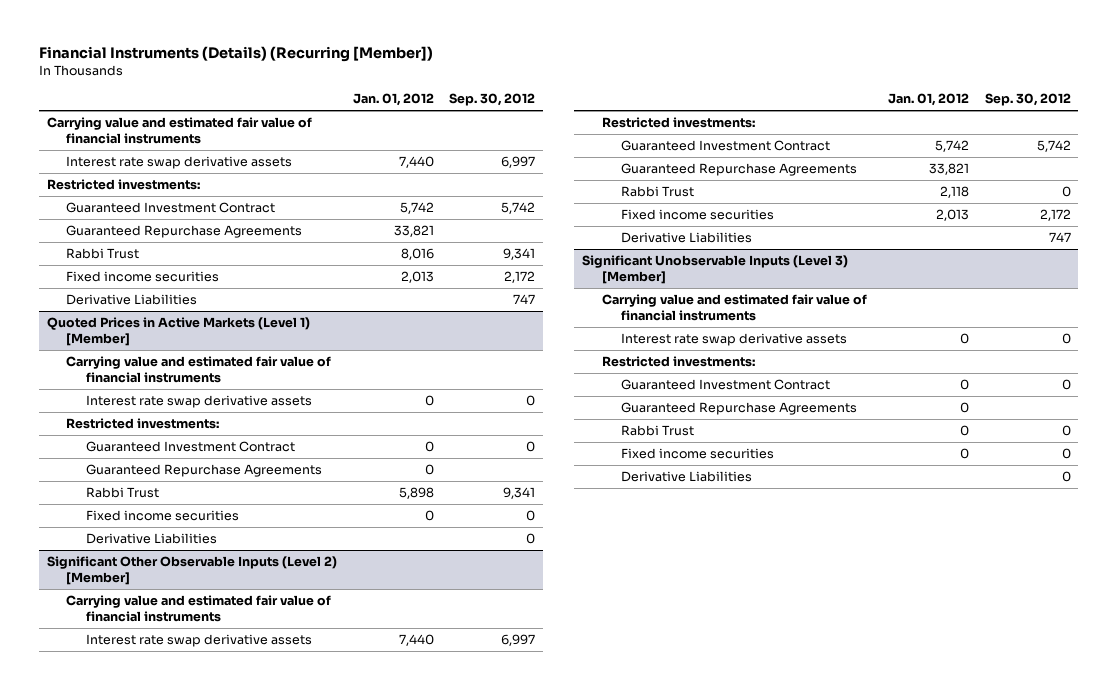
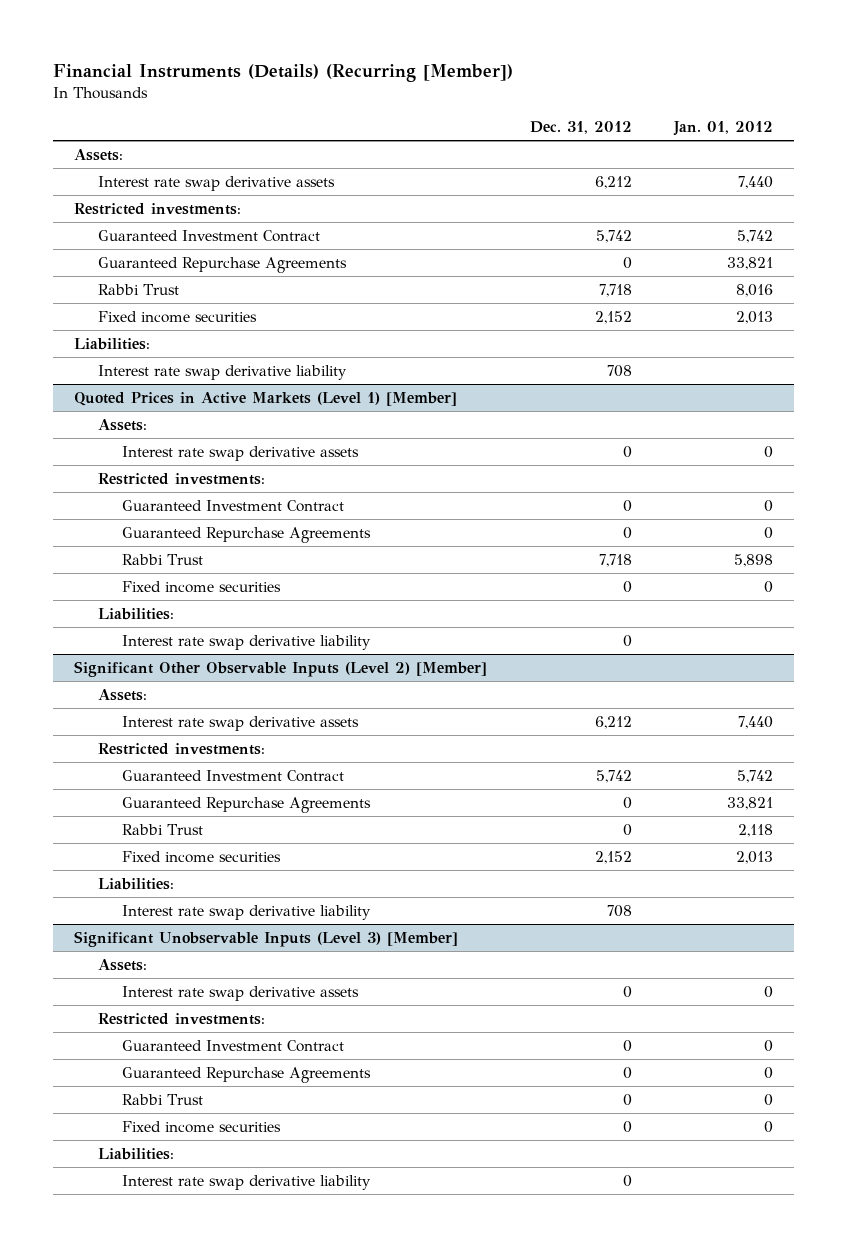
- | Jan. 01, 2012 | Sep. 30, 2012
+ | Dec. 31, 2012 | Jan. 01, 2012
- Carrying value and estimated fair value of financial instruments
+ Assets:
- Derivative Liabilities | | 747
+ Liabilities:
+ Interest rate swap derivative liability | 708 |
@ Quoted Prices in Active Markets (Level 1) [Member]
- Carrying value and estimated fair value of financial instruments
+ Assets:
- Derivative Liabilities | | 0
+ Liabilities:
+ Interest rate swap derivative liability | 0 |
@ Significant Other Observable Inputs (Level 2) [Member]
- Carrying value and estimated fair value of financial instruments
+ Assets:
- Derivative Liabilities | | 747
+ Liabilities:
+ Interest rate swap derivative liability | 708 |
@ Significant Unobservable Inputs (Level 3) [Member]
- Carrying value and estimated fair value of financial instruments
+ Assets:
- Derivative Liabilities | | 0
+ Liabilities:
+ Interest rate swap derivative liability | 0 |

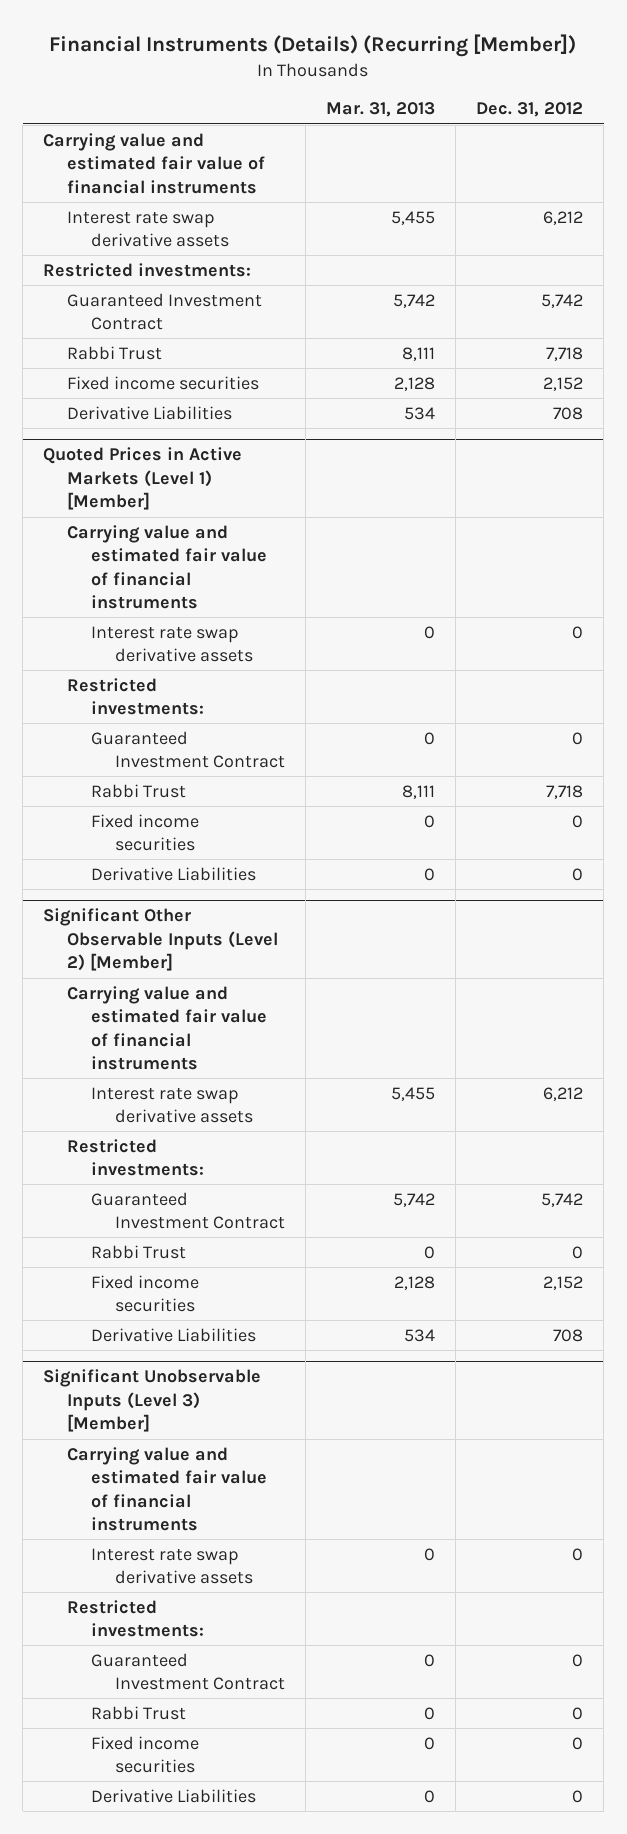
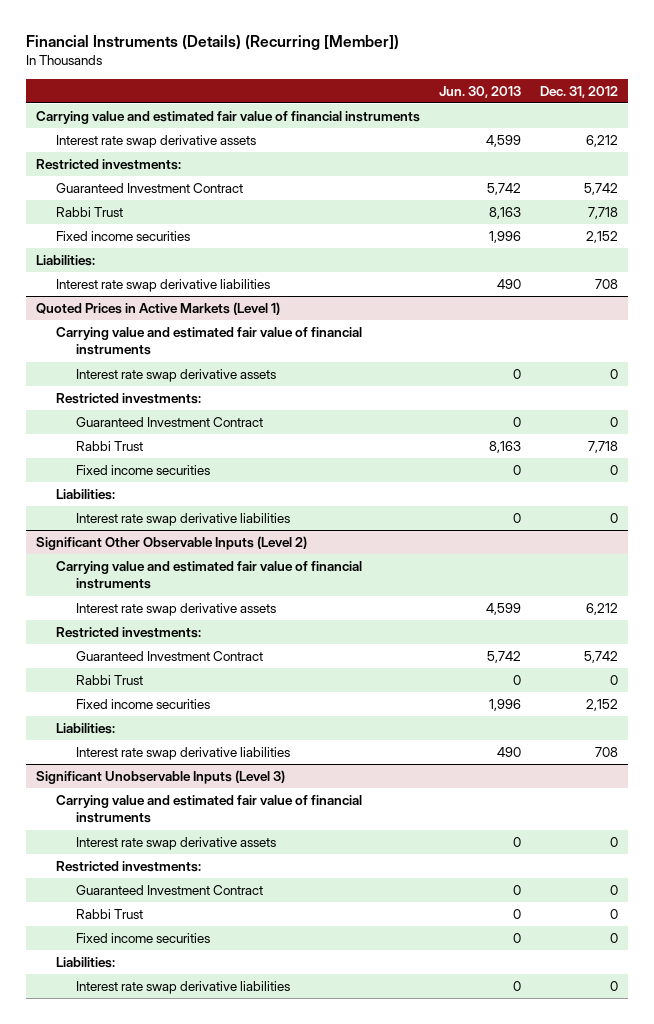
- | Mar. 31, 2013 | Dec. 31, 2012
+ | Jun. 30, 2013 | Dec. 31, 2012
- Derivative Liabilities | 534 | 708
- Quoted Prices in Active Markets (Level 1) [Member]
+ Liabilities:
+ Interest rate swap derivative liabilities | 490 | 708
+ Quoted Prices in Active Markets (Level 1)
- Derivative Liabilities | 0 | 0
- Significant Other Observable Inputs (Level 2) [Member]
+ Liabilities:
+ Interest rate swap derivative liabilities | 0 | 0
+ Significant Other Observable Inputs (Level 2)
- Derivative Liabilities | 534 | 708
- Significant Unobservable Inputs (Level 3) [Member]
+ Liabilities:
+ Interest rate swap derivative liabilities | 490 | 708
+ Significant Unobservable Inputs (Level 3)
- Derivative Liabilities | 0 | 0
+ Liabilities:
+ Interest rate swap derivative liabilities | 0 | 0

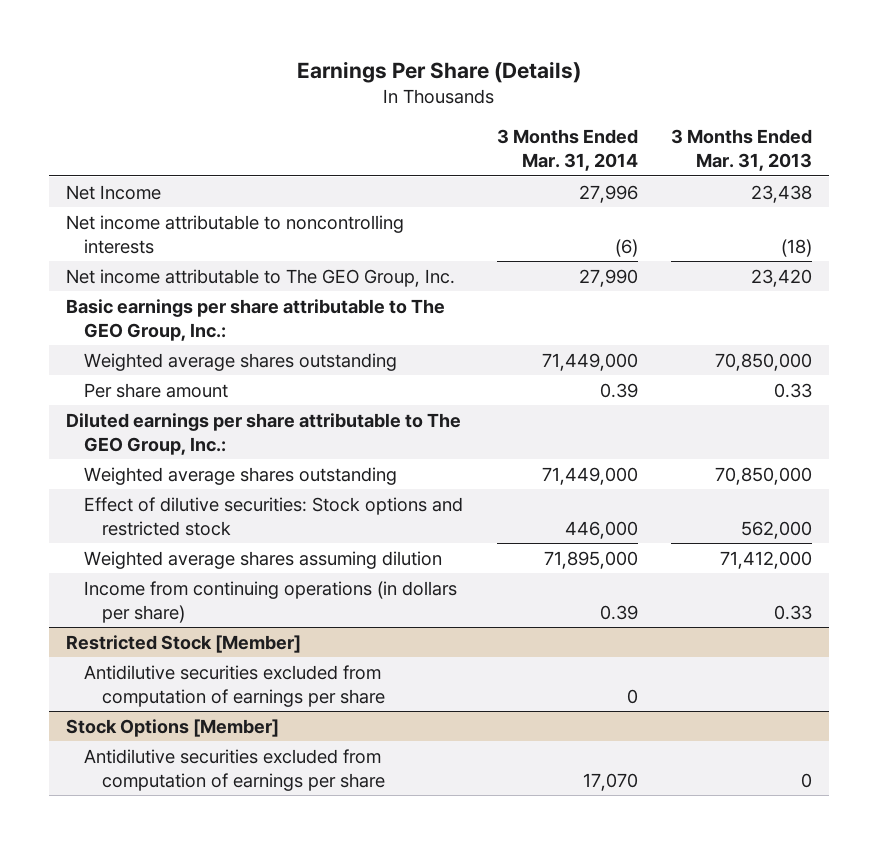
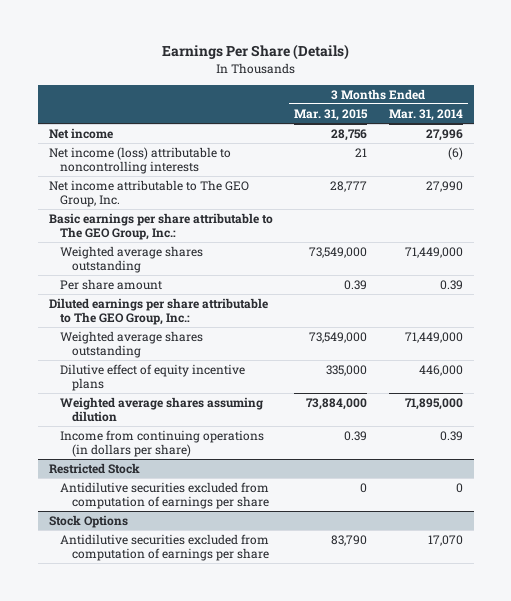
- | 3 Months Ended Mar. 31, 2014 | 3 Months Ended Mar. 31, 2013
+ | 3 Months Ended Mar. 31, 2015 | 3 Months Ended Mar. 31, 2014
- Net Income | 27,996 | 23,438
- Net income attributable to noncontrolling interests | (6) | (18)
+ Net income | 28,756 | 27,996
+ Net income (loss) attributable to noncontrolling interests | 21 | (6)
- Effect of dilutive securities: Stock options and restricted stock | 446,000 | 562,000
+ Dilutive effect of equity incentive plans | 335,000 | 446,000
- Restricted Stock [Member]
+ Restricted Stock
- Stock Options [Member]
+ Stock Options

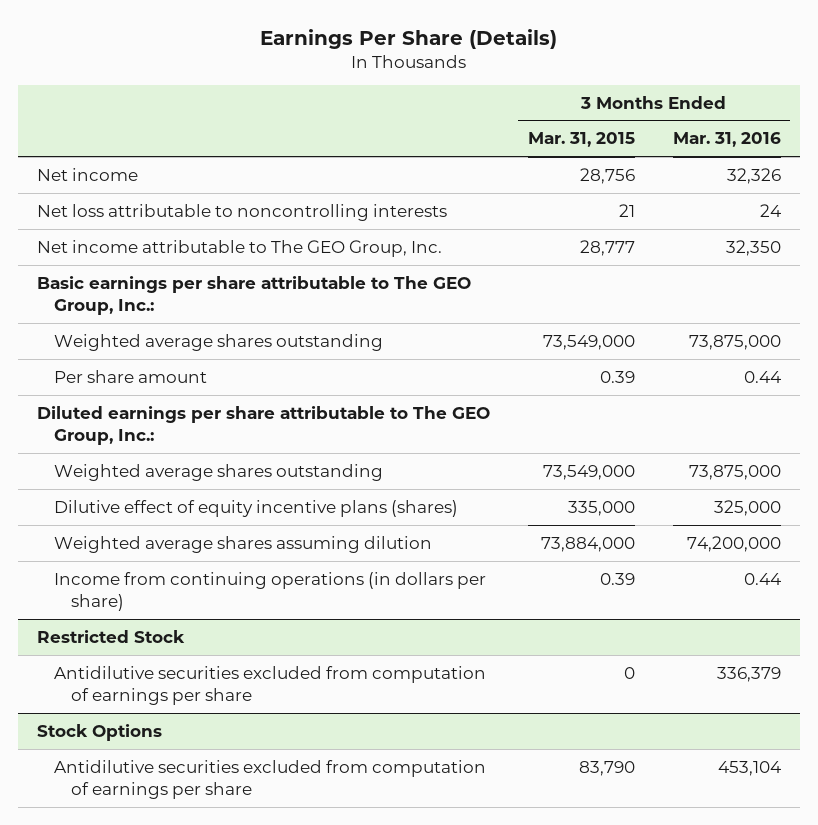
- | 3 Months Ended Mar. 31, 2015 | 3 Months Ended Mar. 31, 2014
+ | 3 Months Ended Mar. 31, 2015 | 3 Months Ended Mar. 31, 2016
- Net income (loss) attributable to noncontrolling interests | 21 | (6)
+ Net loss attributable to noncontrolling interests | 21 | 24
- Dilutive effect of equity incentive plans | 335,000 | 446,000
+ Dilutive effect of equity incentive plans (shares) | 335,000 | 325,000

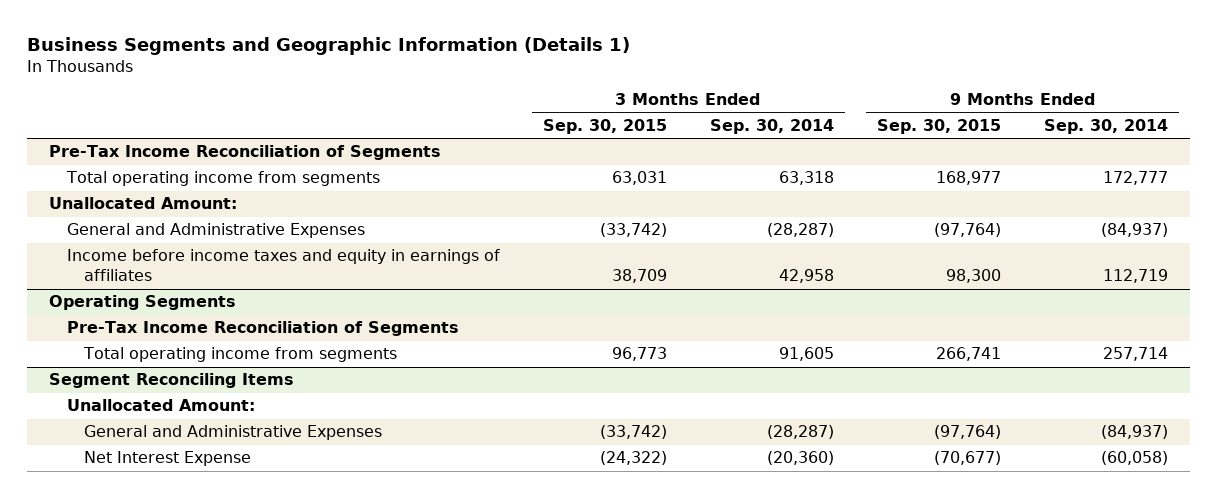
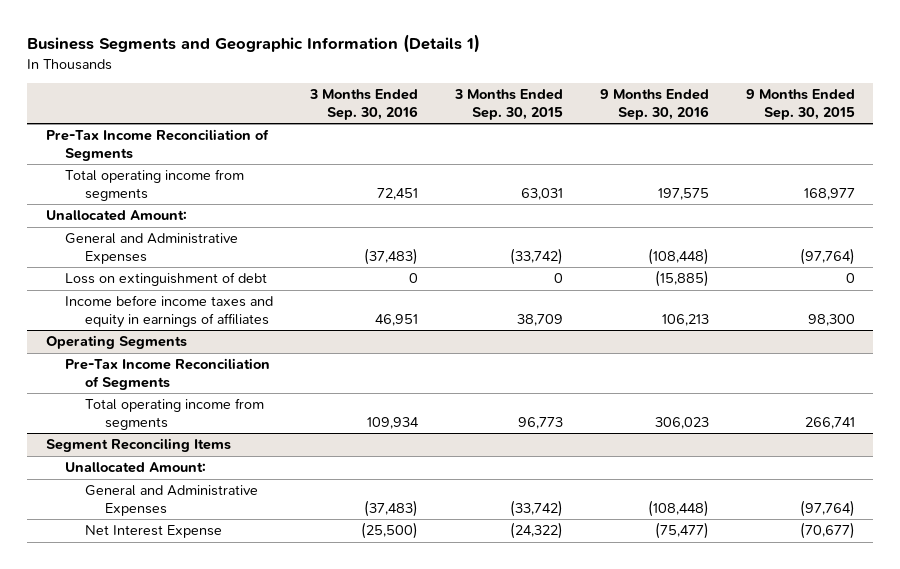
- | 3 Months Ended Sep. 30, 2015 | 3 Months Ended Sep. 30, 2014 | 9 Months Ended Sep. 30, 2015 | 9 Months Ended Sep. 30, 2014
+ | 3 Months Ended Sep. 30, 2016 | 3 Months Ended Sep. 30, 2015 | 9 Months Ended Sep. 30, 2016 | 9 Months Ended Sep. 30, 2015
+ Loss on extinguishment of debt | 0 | 0 | (15,885) | 0

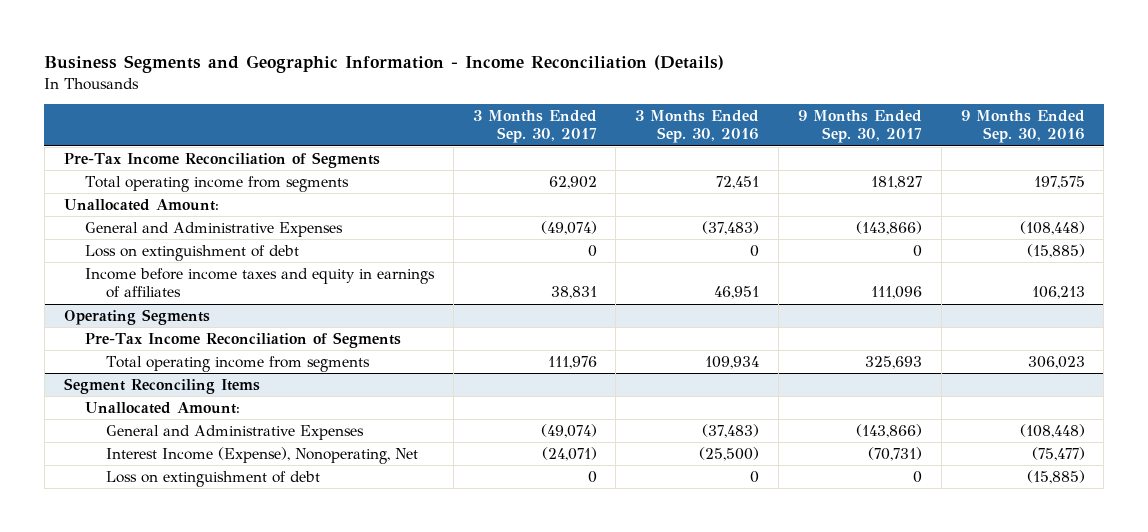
- Business Segments and Geographic Information (Details 1)
+ Business Segments and Geographic Information - Income Reconciliation (Details)
- | 3 Months Ended Sep. 30, 2016 | 3 Months Ended Sep. 30, 2015 | 9 Months Ended Sep. 30, 2016 | 9 Months Ended Sep. 30, 2015
+ | 3 Months Ended Sep. 30, 2017 | 3 Months Ended Sep. 30, 2016 | 9 Months Ended Sep. 30, 2017 | 9 Months Ended Sep. 30, 2016
@ Segment Reconciling Items
- Net Interest Expense | (25,500) | (24,322) | (75,477) | (70,677)
+ Interest Income (Expense), Nonoperating, Net | (24,071) | (25,500) | (70,731) | (75,477)
+ Loss on extinguishment of debt | 0 | 0 | 0 | (15,885)

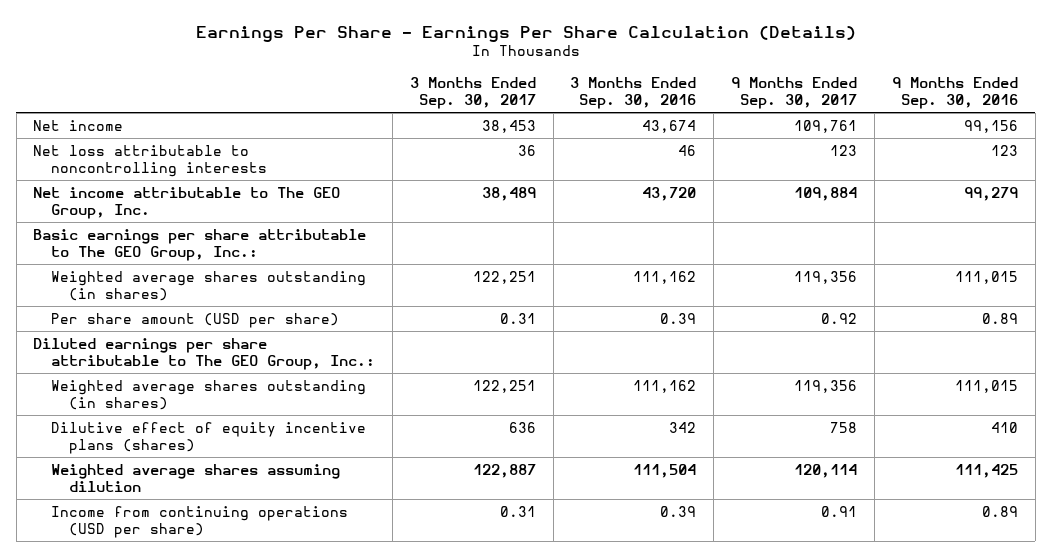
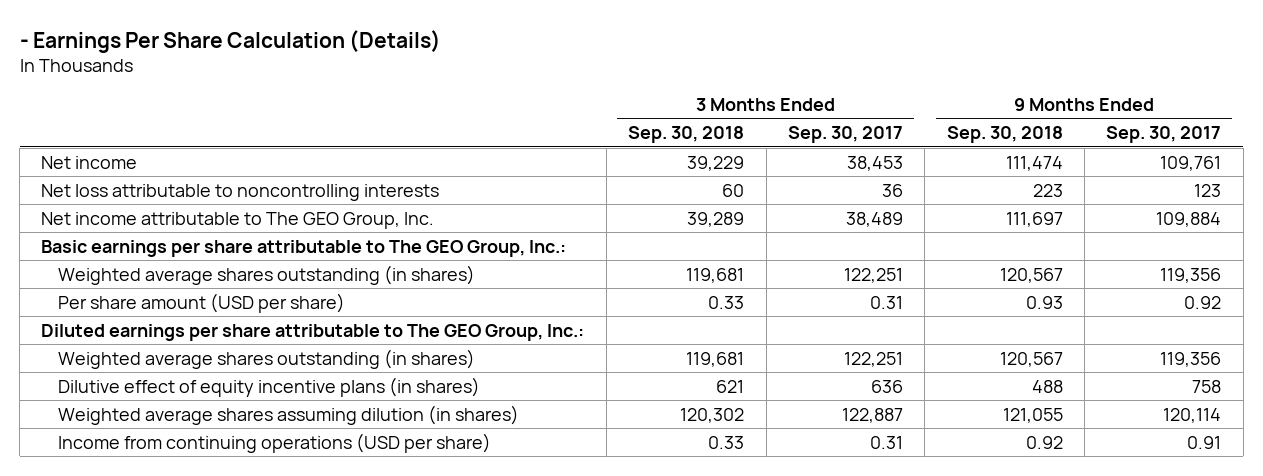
- Earnings Per Share - Earnings Per Share Calculation (Details)
+ - Earnings Per Share Calculation (Details)
- | 3 Months Ended Sep. 30, 2017 | 3 Months Ended Sep. 30, 2016 | 9 Months Ended Sep. 30, 2017 | 9 Months Ended Sep. 30, 2016
+ | 3 Months Ended Sep. 30, 2018 | 3 Months Ended Sep. 30, 2017 | 9 Months Ended Sep. 30, 2018 | 9 Months Ended Sep. 30, 2017
- Dilutive effect of equity incentive plans (shares) | 636 | 342 | 758 | 410
- Weighted average shares assuming dilution | 122,887 | 111,504 | 120,114 | 111,425
+ Dilutive effect of equity incentive plans (in shares) | 621 | 636 | 488 | 758
+ Weighted average shares assuming dilution (in shares) | 120,302 | 122,887 | 121,055 | 120,114

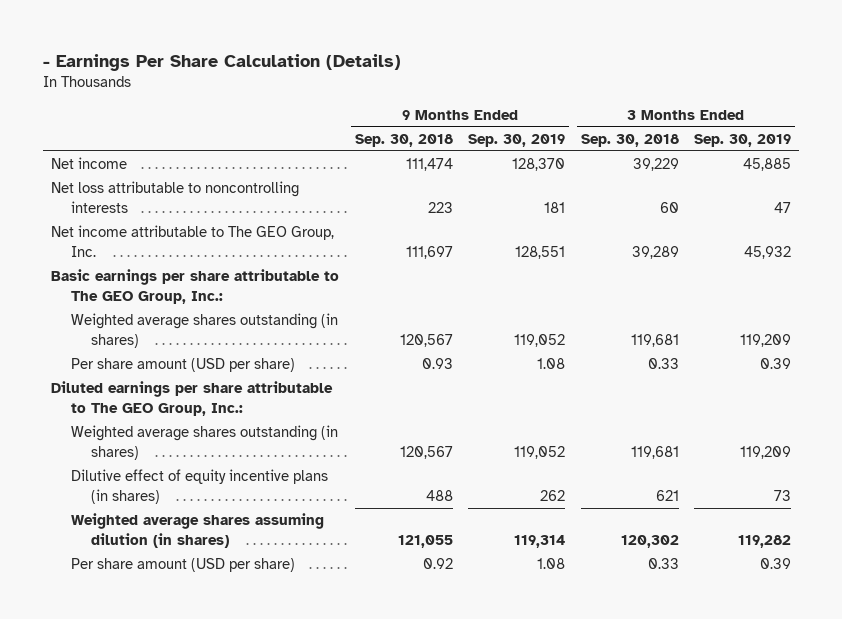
- | 3 Months Ended Sep. 30, 2018 | 3 Months Ended Sep. 30, 2017 | 9 Months Ended Sep. 30, 2018 | 9 Months Ended Sep. 30, 2017
+ | 9 Months Ended Sep. 30, 2018 | 9 Months Ended Sep. 30, 2019 | 3 Months Ended Sep. 30, 2018 | 3 Months Ended Sep. 30, 2019
- Income from continuing operations (USD per share) | 0.33 | 0.31 | 0.92 | 0.91
+ Per share amount (USD per share) | 0.92 | 1.08 | 0.33 | 0.39

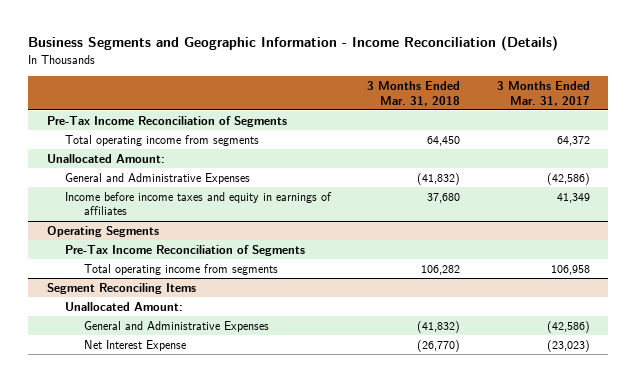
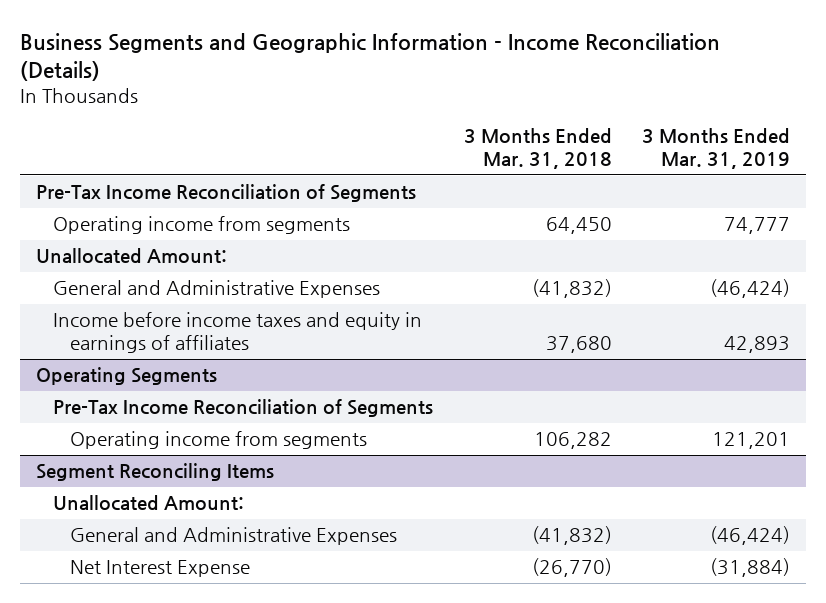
- | 3 Months Ended Mar. 31, 2018 | 3 Months Ended Mar. 31, 2017
+ | 3 Months Ended Mar. 31, 2018 | 3 Months Ended Mar. 31, 2019
- Total operating income from segments | 64,450 | 64,372
+ Operating income from segments | 64,450 | 74,777
@ Operating Segments
- Total operating income from segments | 106,282 | 106,958
+ Operating income from segments | 106,282 | 121,201

